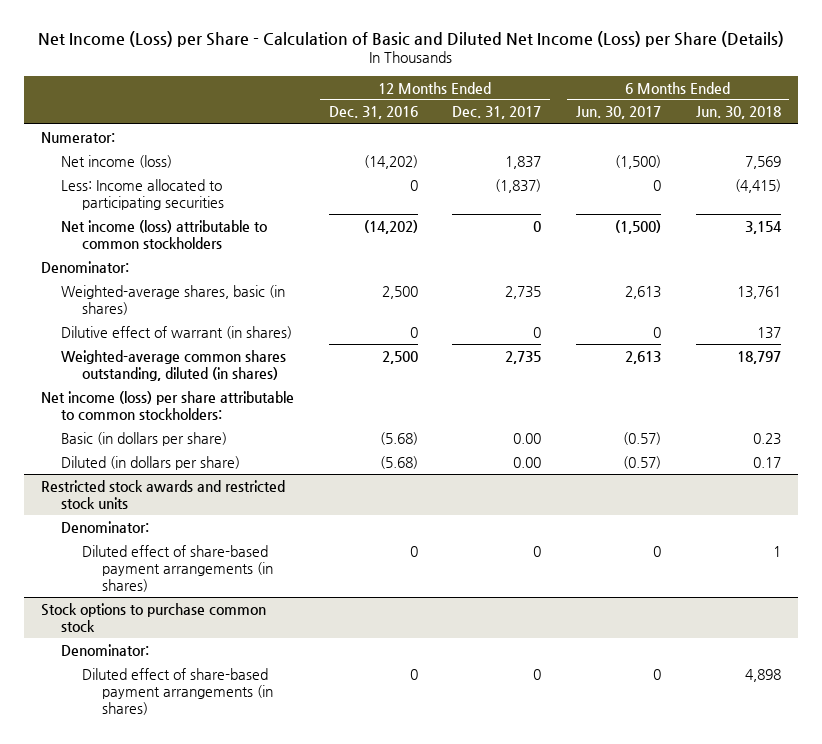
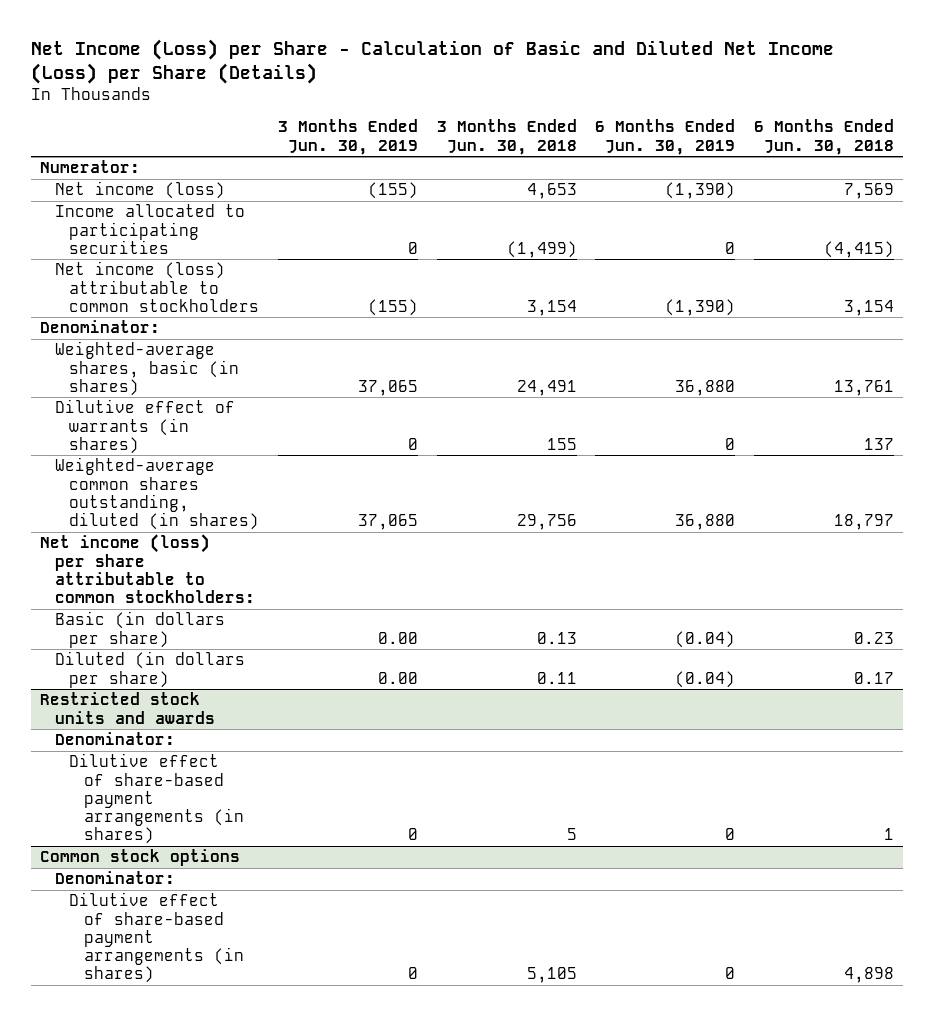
- | 12 Months Ended Dec. 31, 2016 | 12 Months Ended Dec. 31, 2017 | 6 Months Ended Jun. 30, 2017 | 6 Months Ended Jun. 30, 2018
+ | 3 Months Ended Jun. 30, 2019 | 3 Months Ended Jun. 30, 2018 | 6 Months Ended Jun. 30, 2019 | 6 Months Ended Jun. 30, 2018
- Less: Income allocated to participating securities | 0 | (1,837) | 0 | (4,415)
+ Income allocated to participating securities | 0 | (1,499) | 0 | (4,415)
- Dilutive effect of warrant (in shares) | 0 | 0 | 0 | 137
+ Dilutive effect of warrants (in shares) | 0 | 155 | 0 | 137
- Restricted stock awards and restricted stock units
+ Restricted stock units and awards
- Diluted effect of share-based payment arrangements (in shares) | 0 | 0 | 0 | 1
- Stock options to purchase common stock
+ Dilutive effect of share-based payment arrangements (in shares) | 0 | 5 | 0 | 1
+ Common stock options
- Diluted effect of share-based payment arrangements (in shares) | 0 | 0 | 0 | 4,898
+ Dilutive effect of share-based payment arrangements (in shares) | 0 | 5,105 | 0 | 4,898

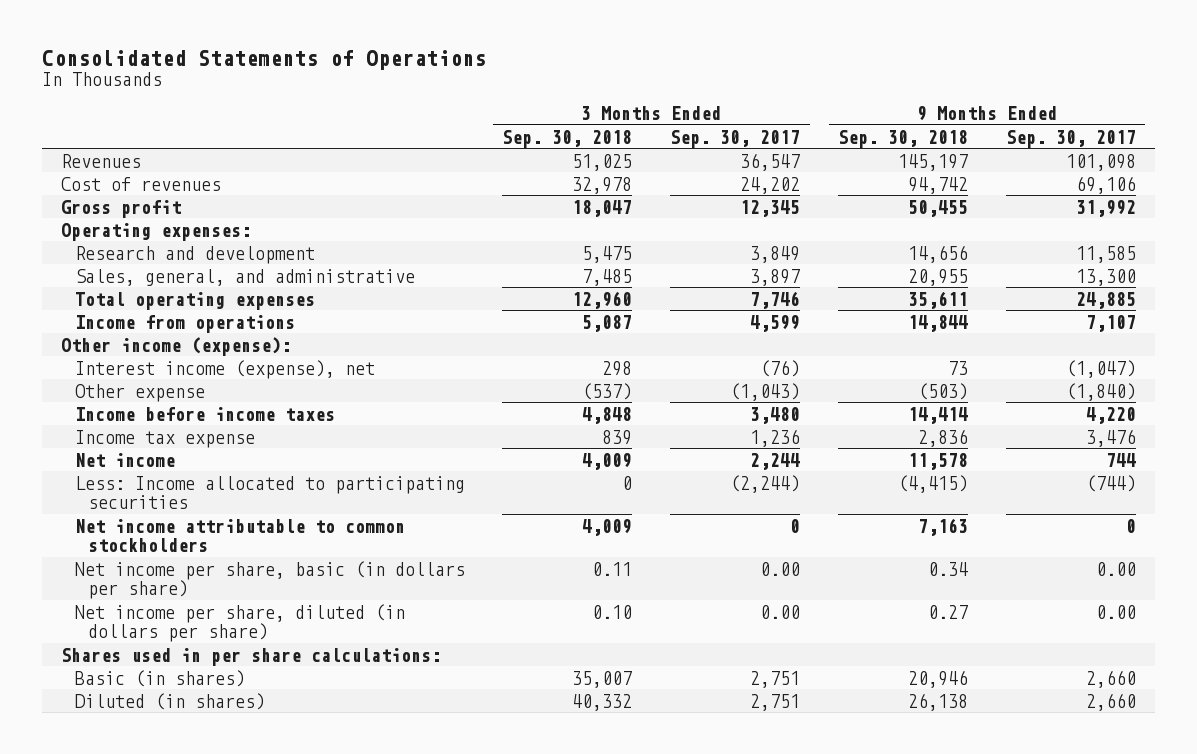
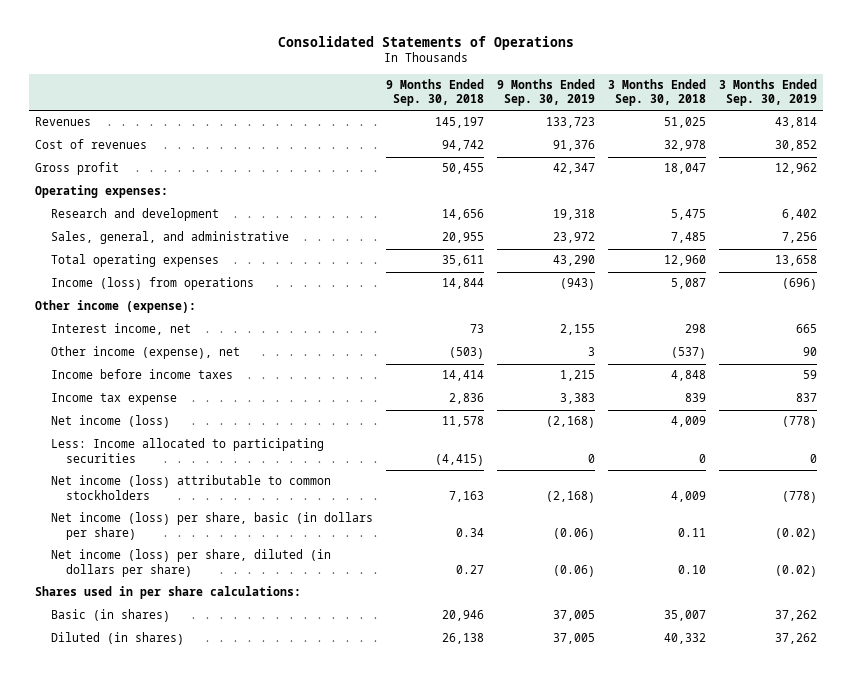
- | 3 Months Ended Sep. 30, 2018 | 3 Months Ended Sep. 30, 2017 | 9 Months Ended Sep. 30, 2018 | 9 Months Ended Sep. 30, 2017
+ | 9 Months Ended Sep. 30, 2018 | 9 Months Ended Sep. 30, 2019 | 3 Months Ended Sep. 30, 2018 | 3 Months Ended Sep. 30, 2019
- Income from operations | 5,087 | 4,599 | 14,844 | 7,107
+ Income (loss) from operations | 14,844 | (943) | 5,087 | (696)
- Interest income (expense), net | 298 | (76) | 73 | (1,047)
- Other expense | (537) | (1,043) | (503) | (1,840)
+ Interest income, net | 73 | 2,155 | 298 | 665
+ Other income (expense), net | (503) | 3 | (537) | 90
- Net income | 4,009 | 2,244 | 11,578 | 744
+ Net income (loss) | 11,578 | (2,168) | 4,009 | (778)
- Net income attributable to common stockholders | 4,009 | 0 | 7,163 | 0
- Net income per share, basic (in dollars per share) | 0.11 | 0.00 | 0.34 | 0.00
- Net income per share, diluted (in dollars per share) | 0.10 | 0.00 | 0.27 | 0.00
+ Net income (loss) attributable to common stockholders | 7,163 | (2,168) | 4,009 | (778)
+ Net income (loss) per share, basic (in dollars per share) | 0.34 | (0.06) | 0.11 | (0.02)
+ Net income (loss) per share, diluted (in dollars per share) | 0.27 | (0.06) | 0.10 | (0.02)

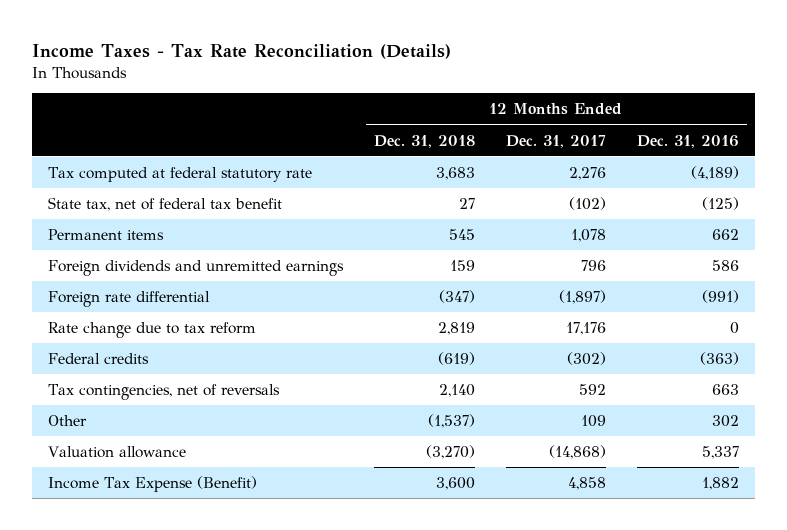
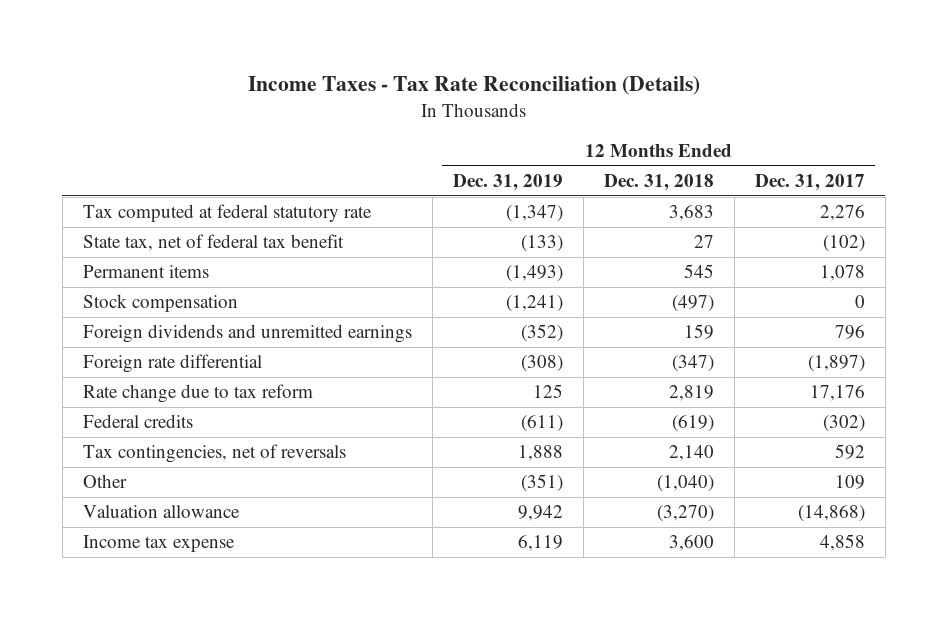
- | 12 Months Ended Dec. 31, 2018 | 12 Months Ended Dec. 31, 2017 | 12 Months Ended Dec. 31, 2016
+ | 12 Months Ended Dec. 31, 2019 | 12 Months Ended Dec. 31, 2018 | 12 Months Ended Dec. 31, 2017
+ Stock compensation | (1,241) | (497) | 0
- Other | (1,537) | 109 | 302
+ Other | (351) | (1,040) | 109
- Income Tax Expense (Benefit) | 3,600 | 4,858 | 1,882
+ Income tax expense | 6,119 | 3,600 | 4,858

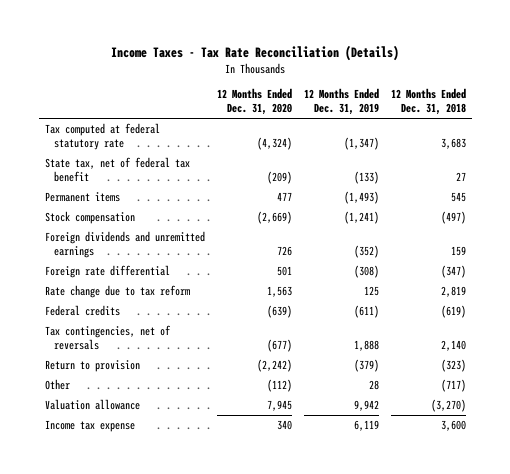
- | 12 Months Ended Dec. 31, 2019 | 12 Months Ended Dec. 31, 2018 | 12 Months Ended Dec. 31, 2017
+ | 12 Months Ended Dec. 31, 2020 | 12 Months Ended Dec. 31, 2019 | 12 Months Ended Dec. 31, 2018
- Other | (351) | (1,040) | 109
+ Return to provision | (2,242) | (379) | (323)
+ Other | (112) | 28 | (717)

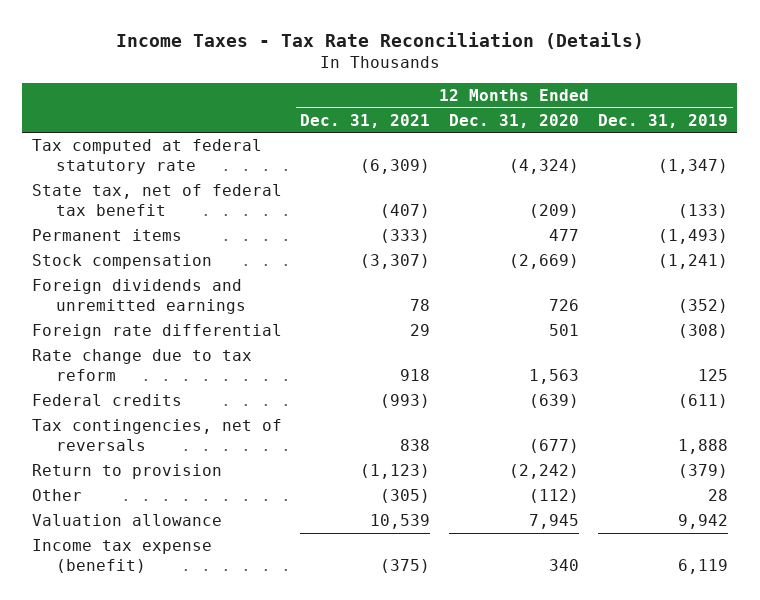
- | 12 Months Ended Dec. 31, 2020 | 12 Months Ended Dec. 31, 2019 | 12 Months Ended Dec. 31, 2018
+ | 12 Months Ended Dec. 31, 2021 | 12 Months Ended Dec. 31, 2020 | 12 Months Ended Dec. 31, 2019
- Income tax expense | 340 | 6,119 | 3,600
+ Income tax expense (benefit) | (375) | 340 | 6,119

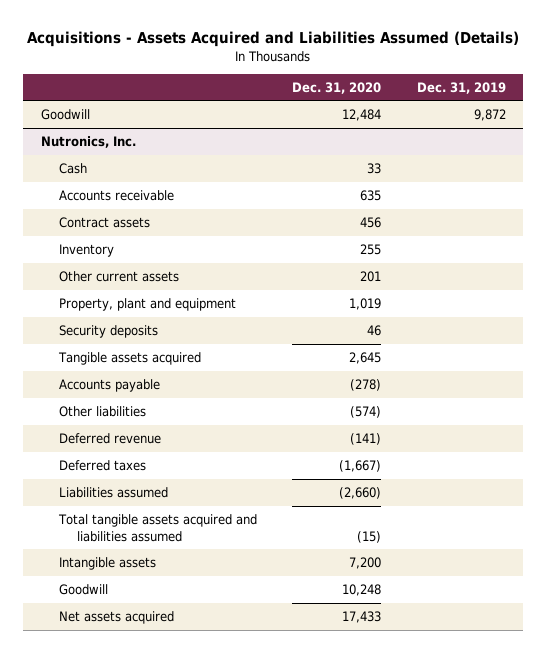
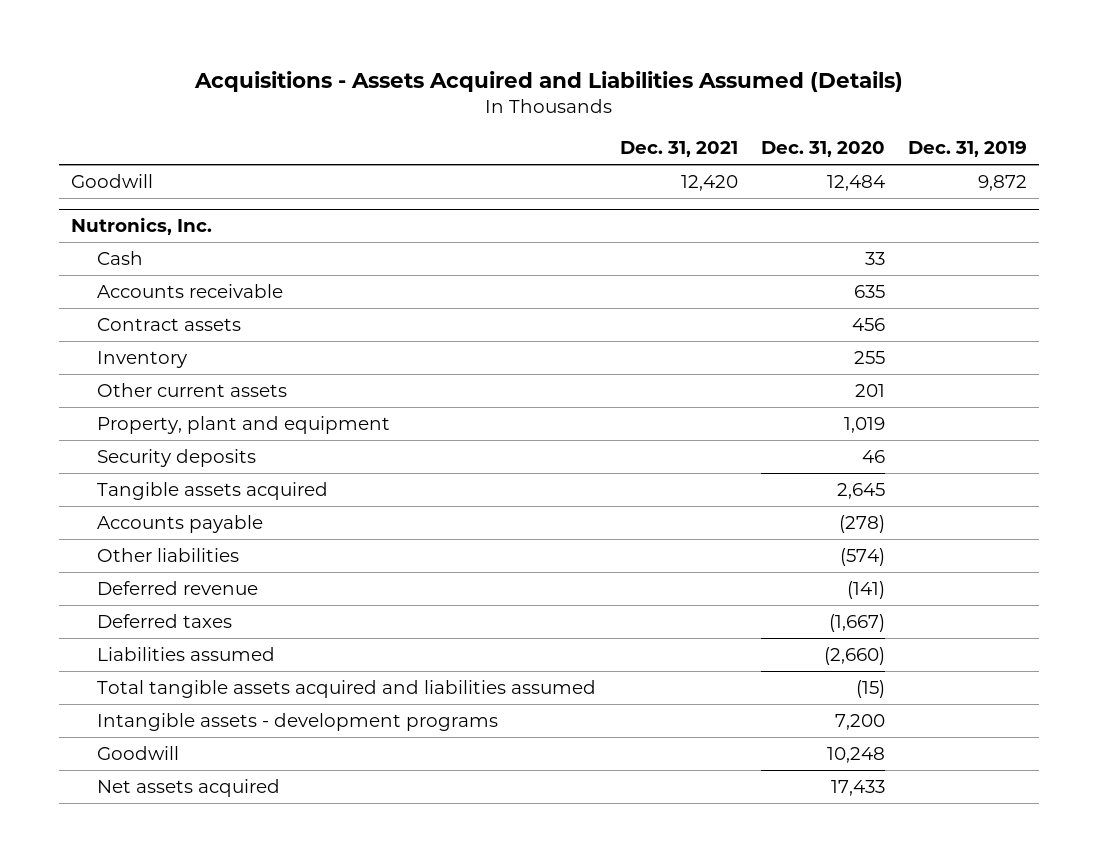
- | Dec. 31, 2020 | Dec. 31, 2019
+ | Dec. 31, 2021 | Dec. 31, 2020 | Dec. 31, 2019
@ Nutronics, Inc.
- Intangible assets | 7,200 |
+ Intangible assets - development programs | | 7,200 |

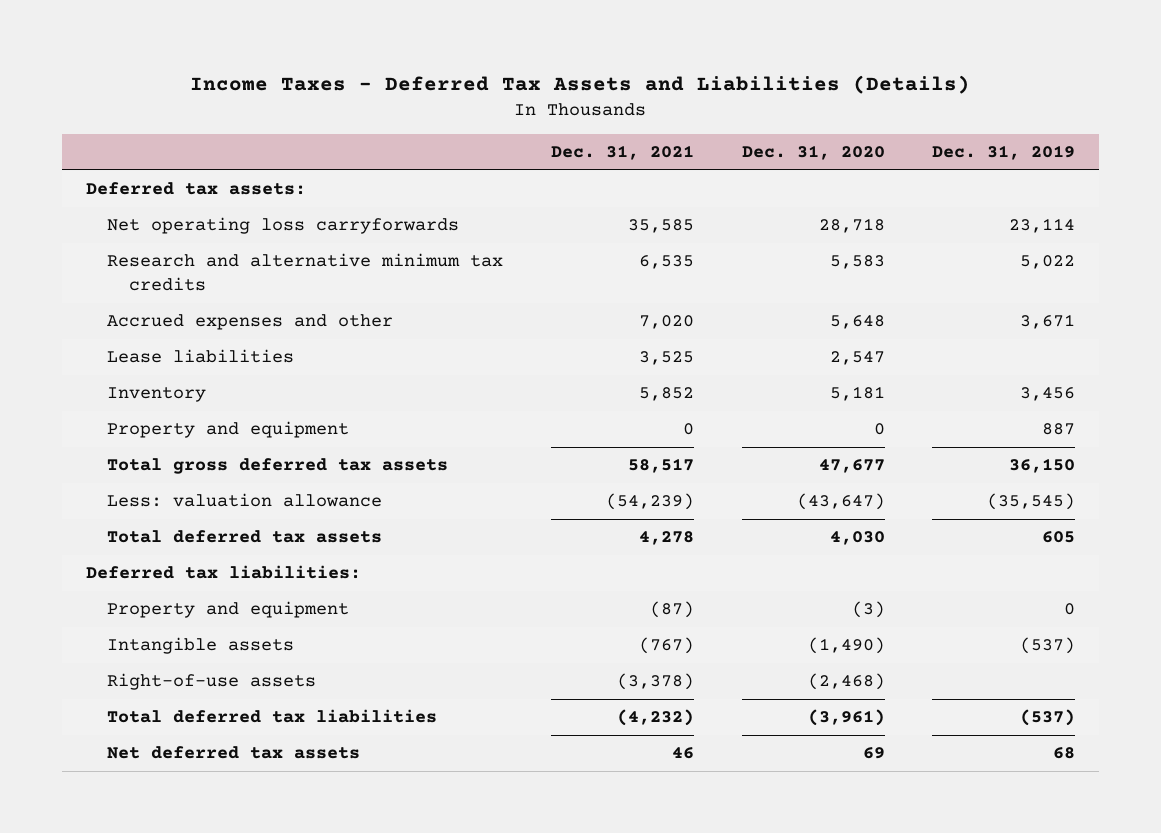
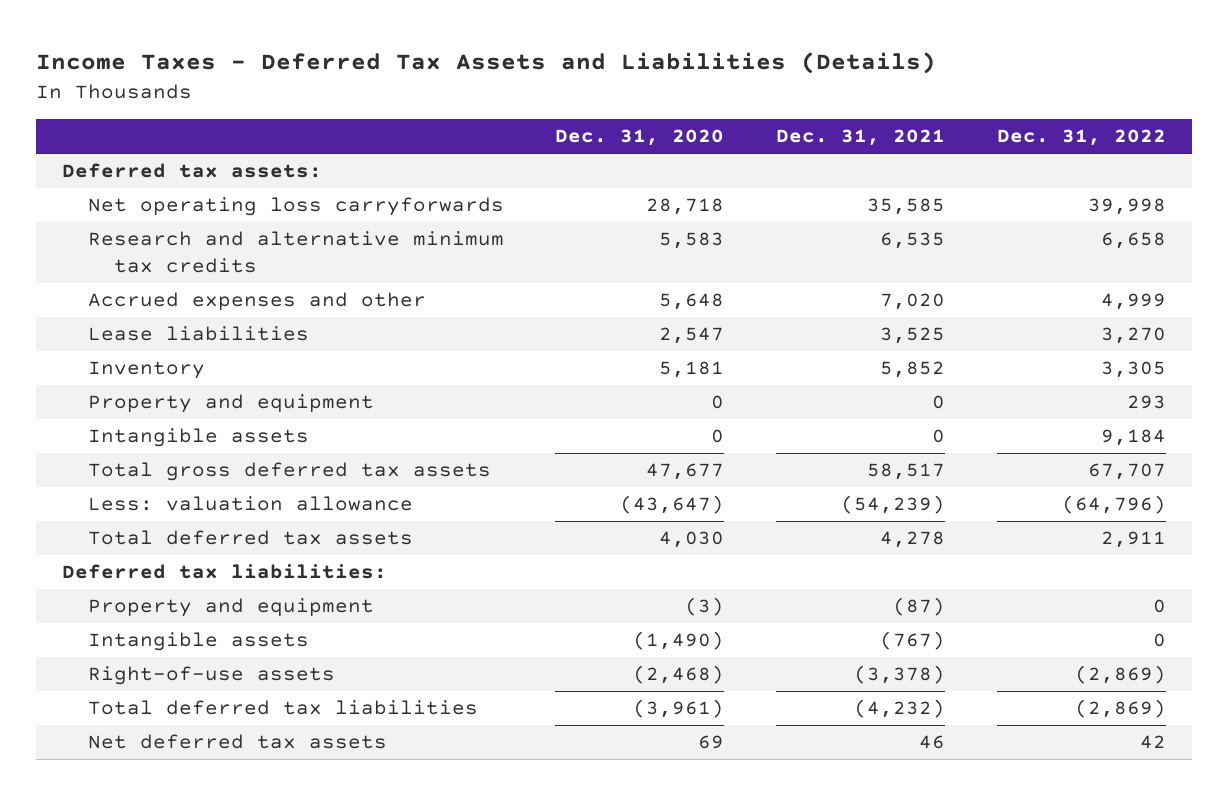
- | Dec. 31, 2021 | Dec. 31, 2020 | Dec. 31, 2019
+ | Dec. 31, 2020 | Dec. 31, 2021 | Dec. 31, 2022
+ Intangible assets | 0 | 0 | 9,184

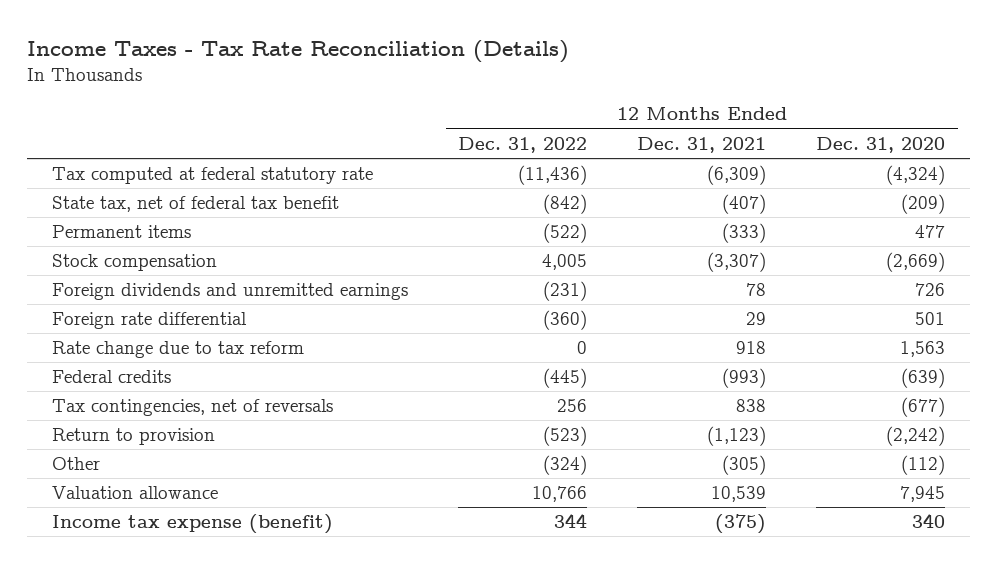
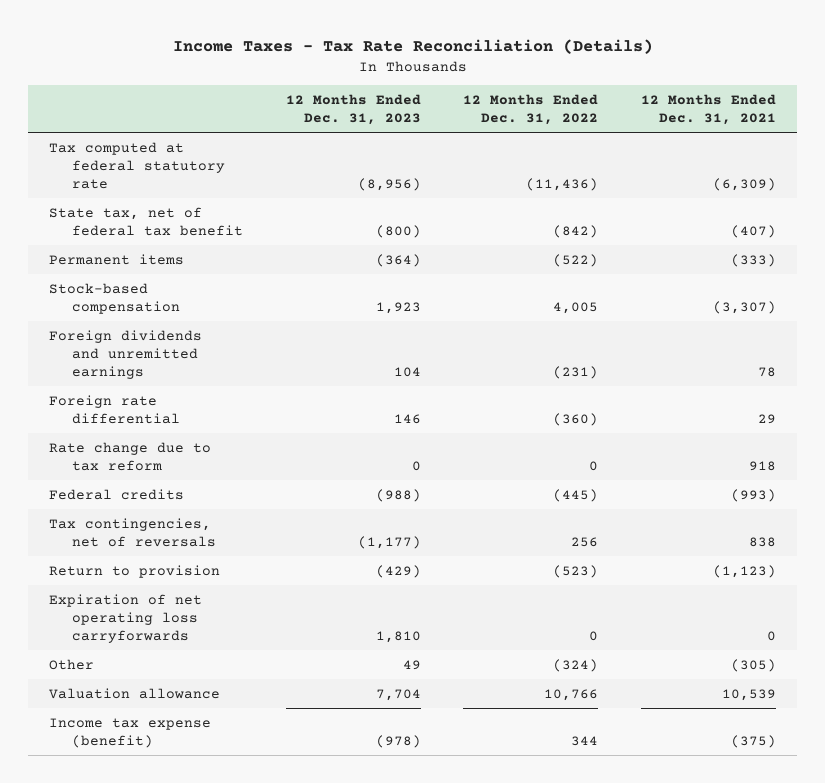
- | 12 Months Ended Dec. 31, 2022 | 12 Months Ended Dec. 31, 2021 | 12 Months Ended Dec. 31, 2020
+ | 12 Months Ended Dec. 31, 2023 | 12 Months Ended Dec. 31, 2022 | 12 Months Ended Dec. 31, 2021
- Stock compensation | 4,005 | (3,307) | (2,669)
+ Stock-based compensation | 1,923 | 4,005 | (3,307)
+ Expiration of net operating loss carryforwards | 1,810 | 0 | 0

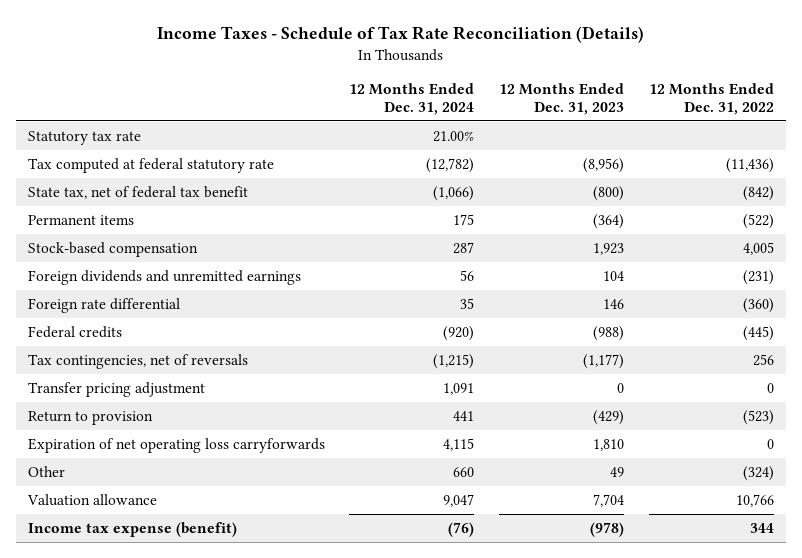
- Income Taxes - Tax Rate Reconciliation (Details)
+ Income Taxes - Schedule of Tax Rate Reconciliation (Details)
- | 12 Months Ended Dec. 31, 2023 | 12 Months Ended Dec. 31, 2022 | 12 Months Ended Dec. 31, 2021
+ | 12 Months Ended Dec. 31, 2024 | 12 Months Ended Dec. 31, 2023 | 12 Months Ended Dec. 31, 2022
+ Statutory tax rate | 21.00% | |
- Rate change due to tax reform | 0 | 0 | 918
+ Transfer pricing adjustment | 1,091 | 0 | 0

